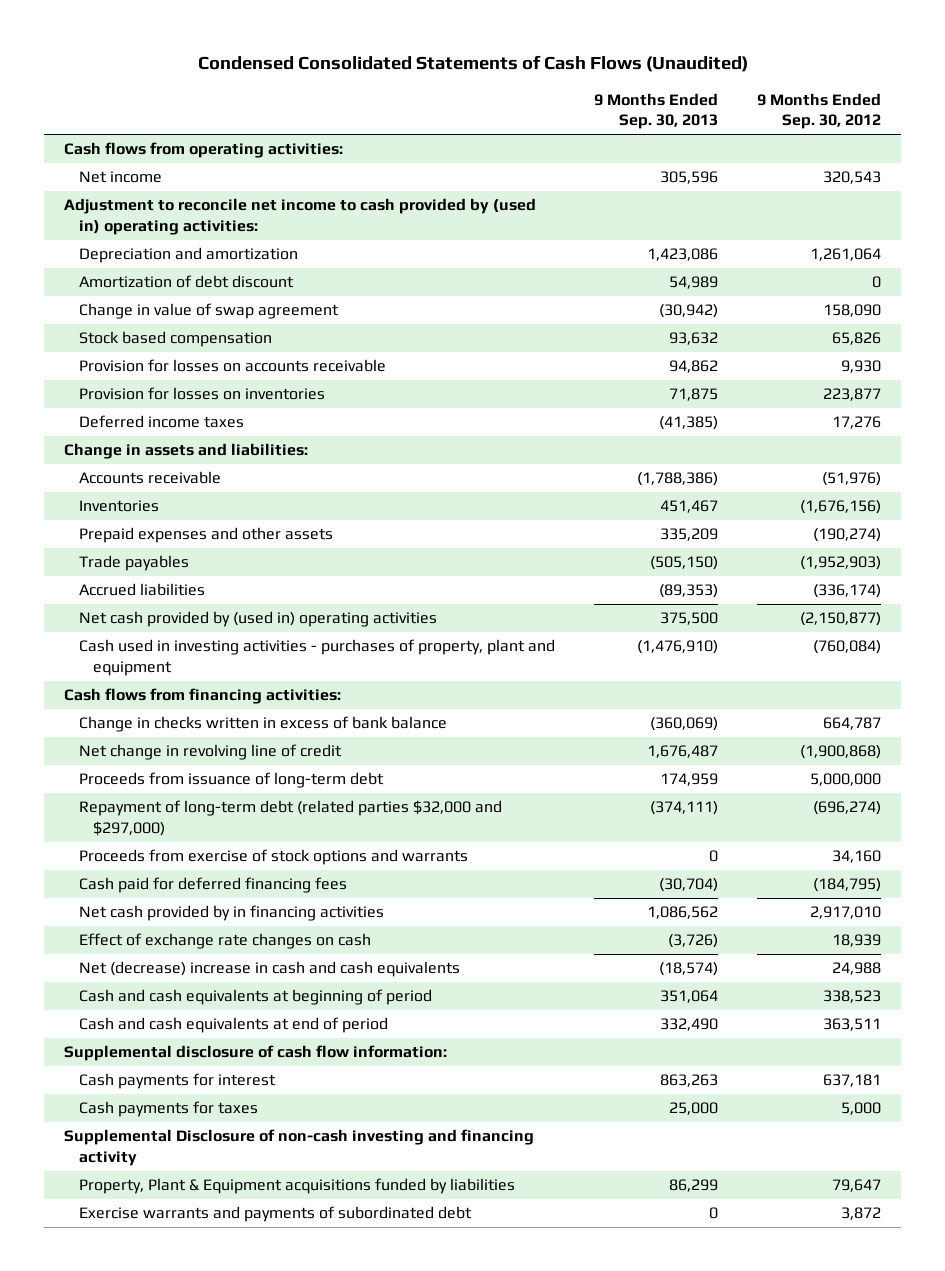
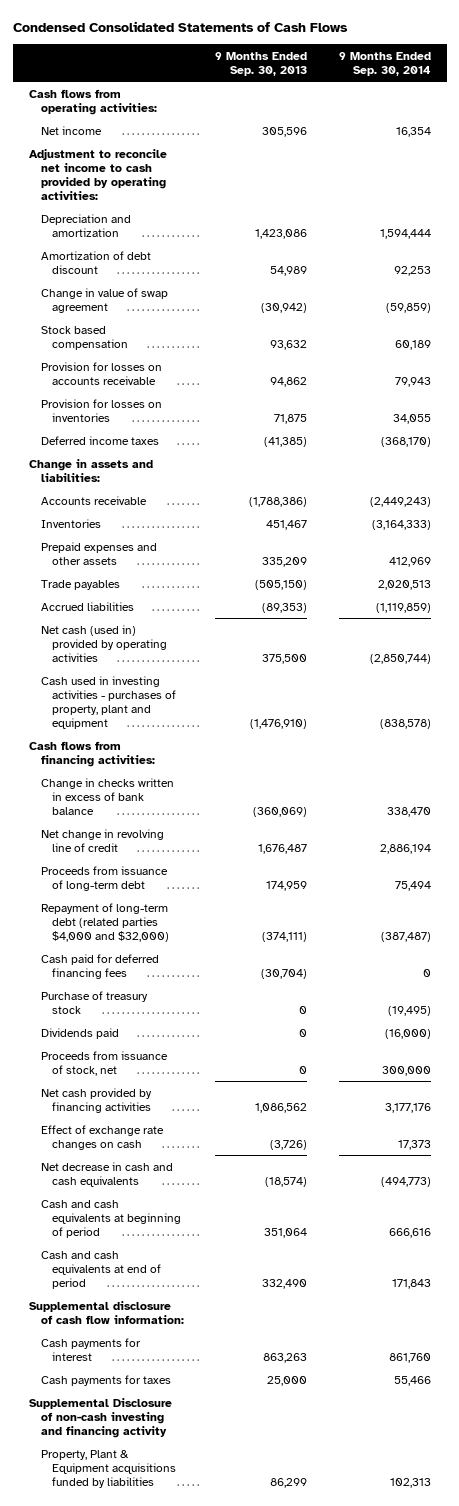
- Condensed Consolidated Statements of Cash Flows (Unaudited)
+ Condensed Consolidated Statements of Cash Flows
- | 9 Months Ended Sep. 30, 2013 | 9 Months Ended Sep. 30, 2012
+ | 9 Months Ended Sep. 30, 2013 | 9 Months Ended Sep. 30, 2014
- Adjustment to reconcile net income to cash provided by (used in) operating activities:
+ Adjustment to reconcile net income to cash provided by operating activities:
- Net cash provided by (used in) operating activities | 375,500 | (2,150,877)
+ Net cash (used in) provided by operating activities | 375,500 | (2,850,744)
- Repayment of long-term debt (related parties $32,000 and $297,000) | (374,111) | (696,274)
- Proceeds from exercise of stock options and warrants | 0 | 34,160
+ Repayment of long-term debt (related parties $4,000 and $32,000) | (374,111) | (387,487)
- Net cash provided by in financing activities | 1,086,562 | 2,917,010
+ Purchase of treasury stock | 0 | (19,495)
+ Dividends paid | 0 | (16,000)
+ Proceeds from issuance of stock, net | 0 | 300,000
+ Net cash provided by financing activities | 1,086,562 | 3,177,176
- Net (decrease) increase in cash and cash equivalents | (18,574) | 24,988
+ Net decrease in cash and cash equivalents | (18,574) | (494,773)
- Exercise warrants and payments of subordinated debt | 0 | 3,872

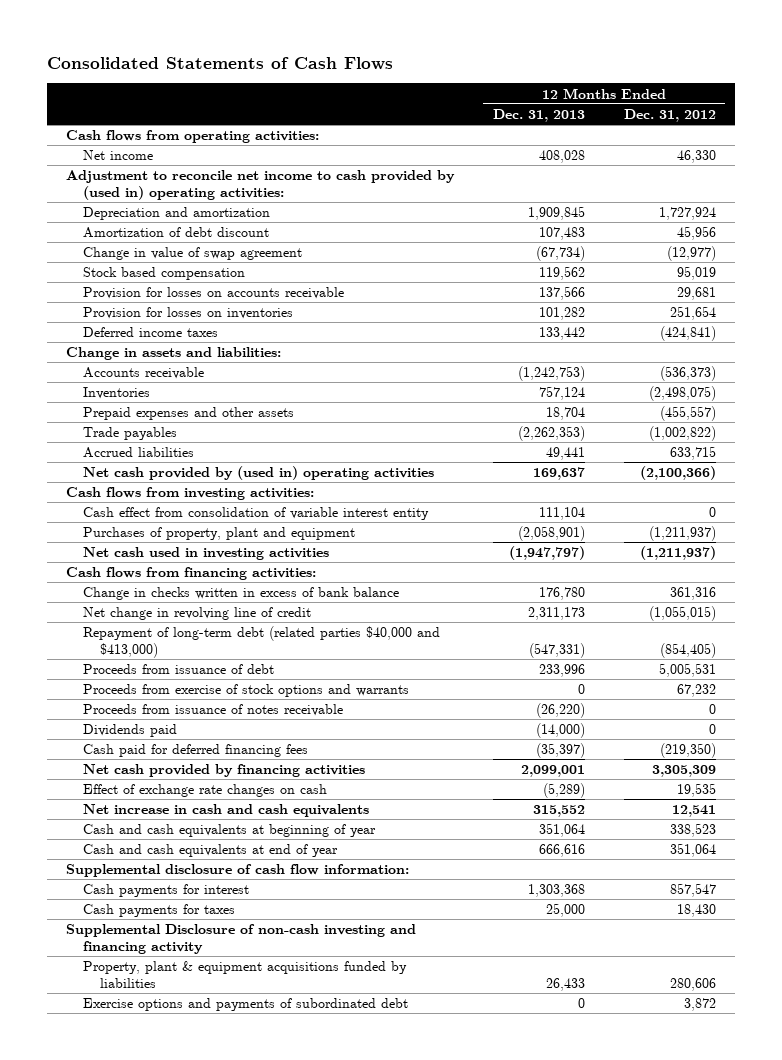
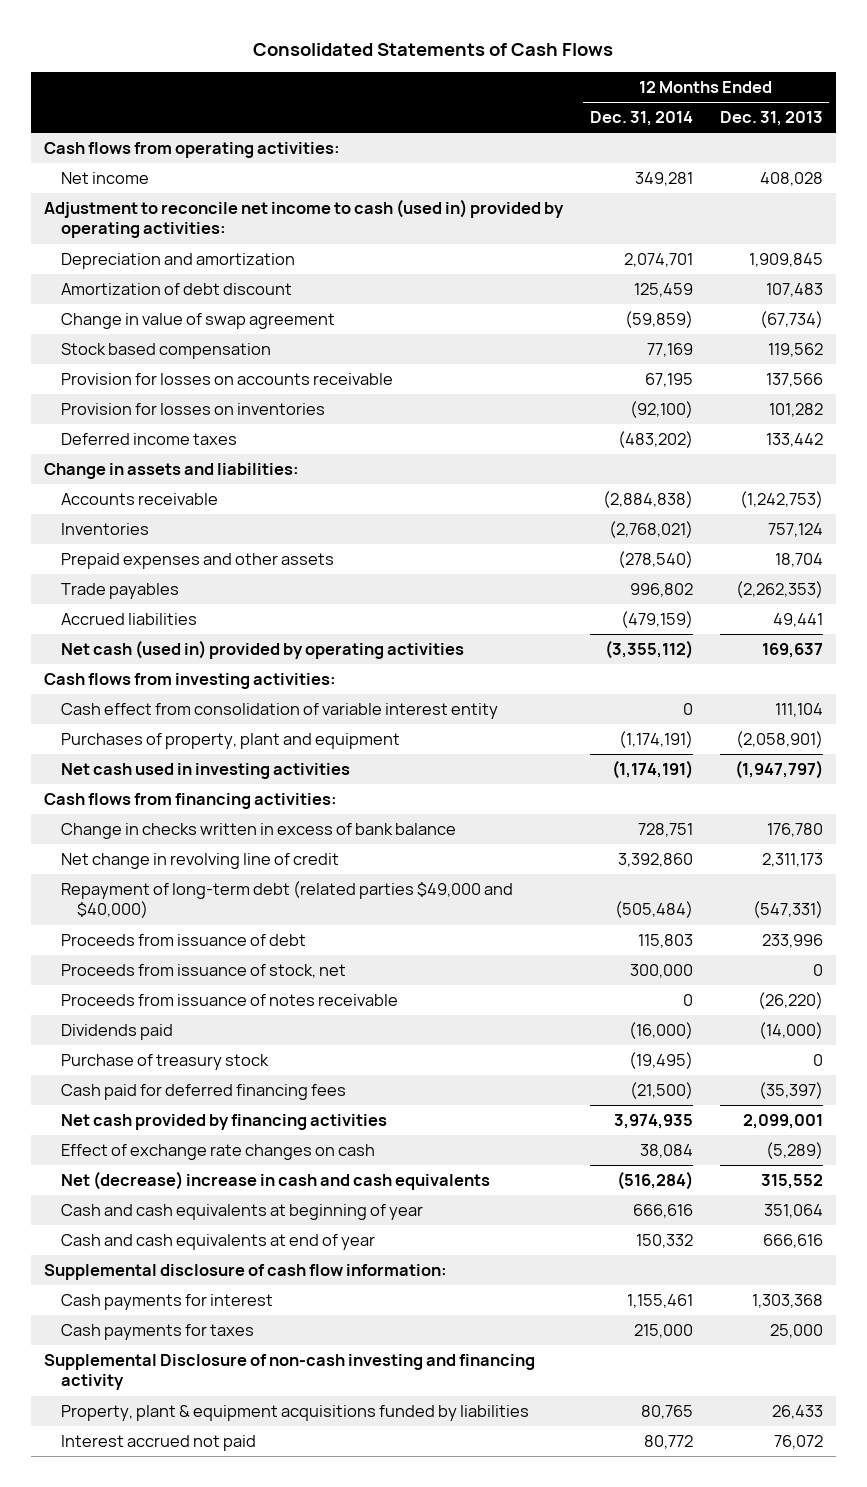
- | 12 Months Ended Dec. 31, 2013 | 12 Months Ended Dec. 31, 2012
+ | 12 Months Ended Dec. 31, 2014 | 12 Months Ended Dec. 31, 2013
- Adjustment to reconcile net income to cash provided by (used in) operating activities:
+ Adjustment to reconcile net income to cash (used in) provided by operating activities:
- Net cash provided by (used in) operating activities | 169,637 | (2,100,366)
+ Net cash (used in) provided by operating activities | (3,355,112) | 169,637
- Repayment of long-term debt (related parties $40,000 and $413,000) | (547,331) | (854,405)
+ Repayment of long-term debt (related parties $49,000 and $40,000) | (505,484) | (547,331)
- Proceeds from exercise of stock options and warrants | 0 | 67,232
+ Proceeds from issuance of stock, net | 300,000 | 0
+ Purchase of treasury stock | (19,495) | 0
- Net increase in cash and cash equivalents | 315,552 | 12,541
+ Net (decrease) increase in cash and cash equivalents | (516,284) | 315,552
- Exercise options and payments of subordinated debt | 0 | 3,872
+ Interest accrued not paid | 80,772 | 76,072

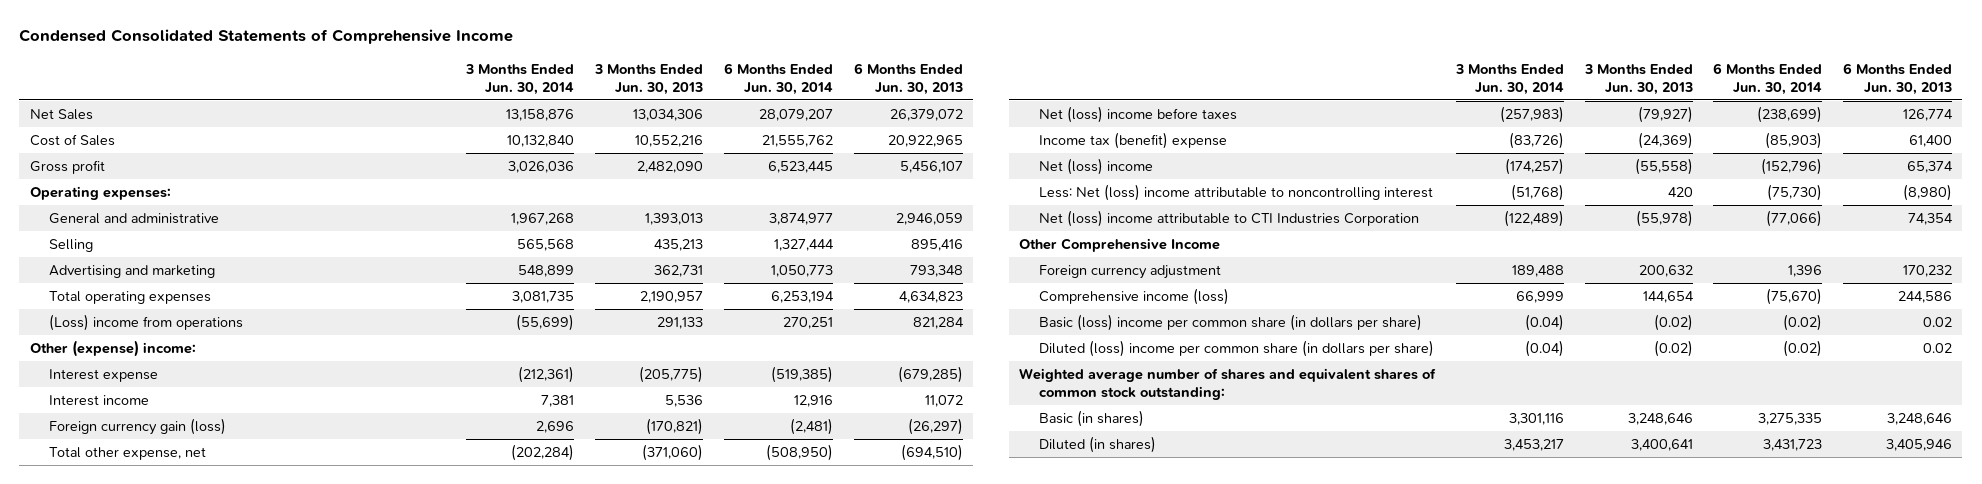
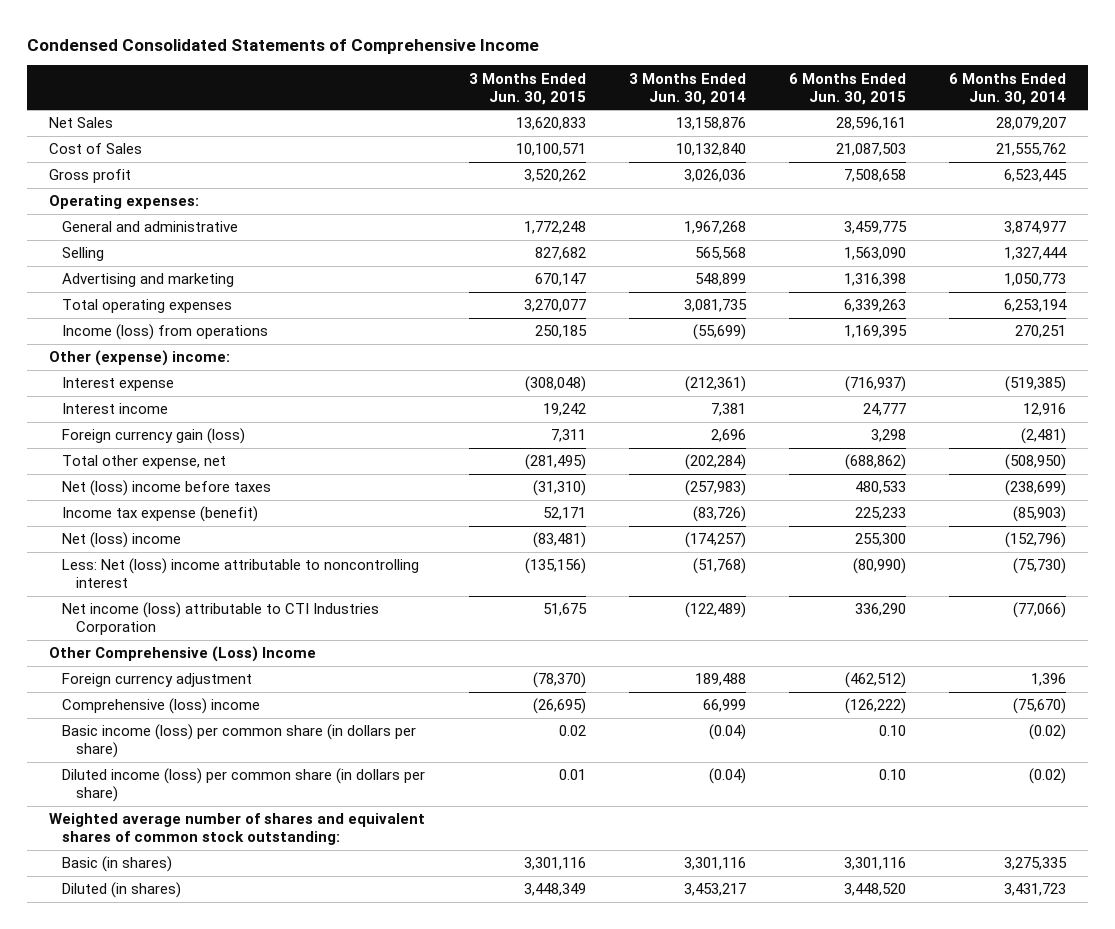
- | 3 Months Ended Jun. 30, 2014 | 3 Months Ended Jun. 30, 2013 | 6 Months Ended Jun. 30, 2014 | 6 Months Ended Jun. 30, 2013
+ | 3 Months Ended Jun. 30, 2015 | 3 Months Ended Jun. 30, 2014 | 6 Months Ended Jun. 30, 2015 | 6 Months Ended Jun. 30, 2014
- (Loss) income from operations | (55,699) | 291,133 | 270,251 | 821,284
+ Income (loss) from operations | 250,185 | (55,699) | 1,169,395 | 270,251
- Income tax (benefit) expense | (83,726) | (24,369) | (85,903) | 61,400
+ Income tax expense (benefit) | 52,171 | (83,726) | 225,233 | (85,903)
- Net (loss) income attributable to CTI Industries Corporation | (122,489) | (55,978) | (77,066) | 74,354
- Other Comprehensive Income
+ Net income (loss) attributable to CTI Industries Corporation | 51,675 | (122,489) | 336,290 | (77,066)
+ Other Comprehensive (Loss) Income
- Comprehensive income (loss) | 66,999 | 144,654 | (75,670) | 244,586
- Basic (loss) income per common share (in dollars per share) | (0.04) | (0.02) | (0.02) | 0.02
- Diluted (loss) income per common share (in dollars per share) | (0.04) | (0.02) | (0.02) | 0.02
+ Comprehensive (loss) income | (26,695) | 66,999 | (126,222) | (75,670)
+ Basic income (loss) per common share (in dollars per share) | 0.02 | (0.04) | 0.10 | (0.02)
+ Diluted income (loss) per common share (in dollars per share) | 0.01 | (0.04) | 0.10 | (0.02)

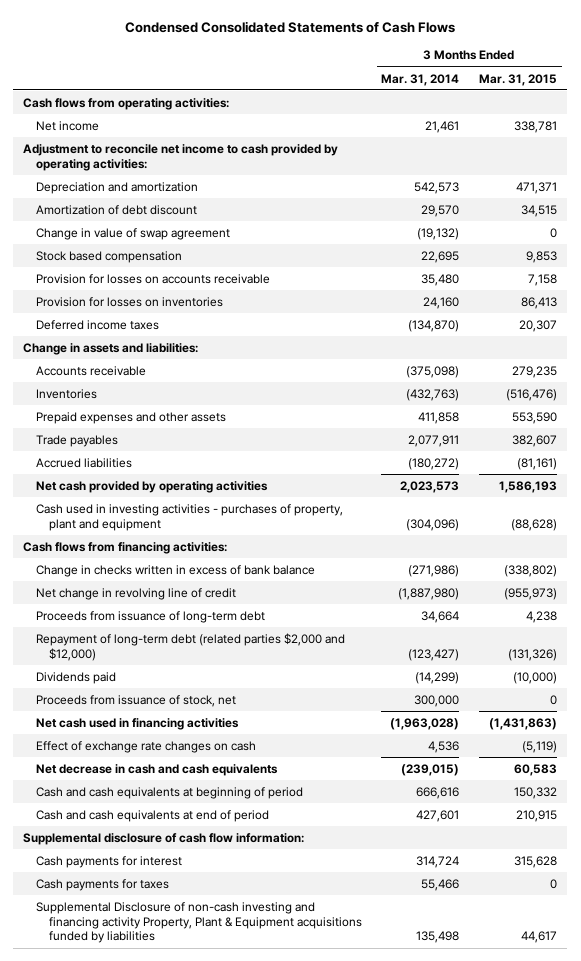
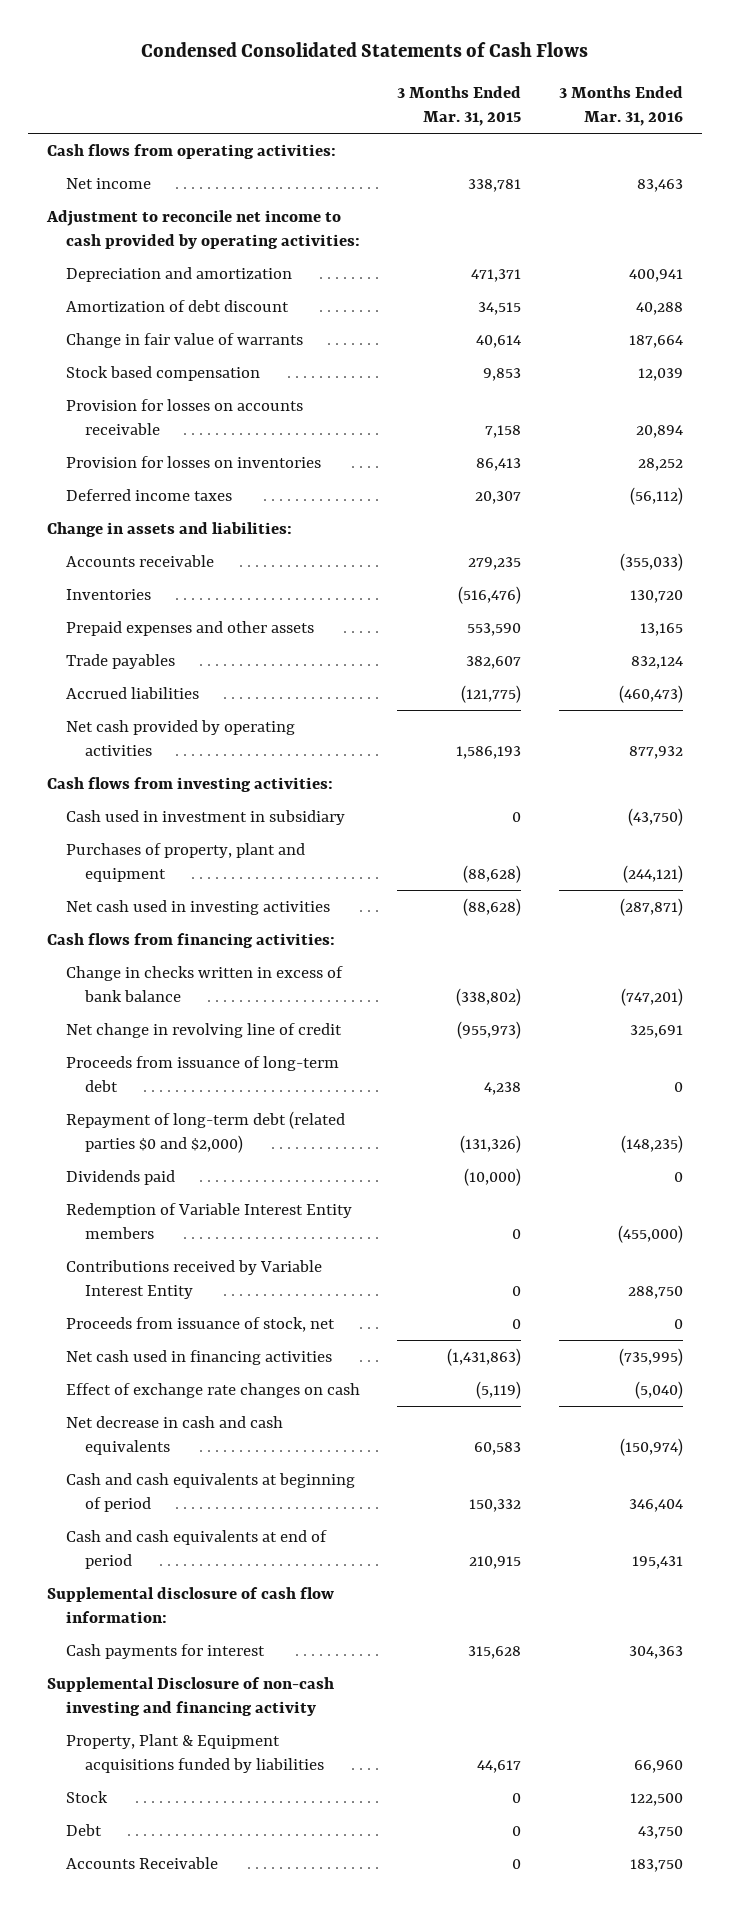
- | 3 Months Ended Mar. 31, 2014 | 3 Months Ended Mar. 31, 2015
+ | 3 Months Ended Mar. 31, 2015 | 3 Months Ended Mar. 31, 2016
- Change in value of swap agreement | (19,132) | 0
+ Change in fair value of warrants | 40,614 | 187,664
- Accrued liabilities | (180,272) | (81,161)
+ Accrued liabilities | (121,775) | (460,473)
- Cash used in investing activities - purchases of property, plant and equipment | (304,096) | (88,628)
+ Cash flows from investing activities:
+ Cash used in investment in subsidiary | 0 | (43,750)
+ Purchases of property, plant and equipment | (88,628) | (244,121)
+ Net cash used in investing activities | (88,628) | (287,871)
- Repayment of long-term debt (related parties $2,000 and $12,000) | (123,427) | (131,326)
+ Repayment of long-term debt (related parties $0 and $2,000) | (131,326) | (148,235)
+ Redemption of Variable Interest Entity members | 0 | (455,000)
+ Contributions received by Variable Interest Entity | 0 | 288,750
- Cash payments for taxes | 55,466 | 0
- Supplemental Disclosure of non-cash investing and financing activity Property, Plant & Equipment acquisitions funded by liabilities | 135,498 | 44,617
+ Supplemental Disclosure of non-cash investing and financing activity
+ Property, Plant & Equipment acquisitions funded by liabilities | 44,617 | 66,960
+ Stock | 0 | 122,500
+ Debt | 0 | 43,750
+ Accounts Receivable | 0 | 183,750

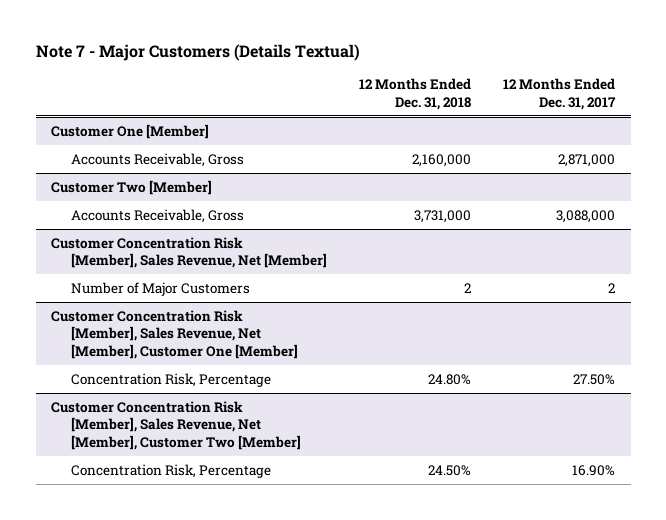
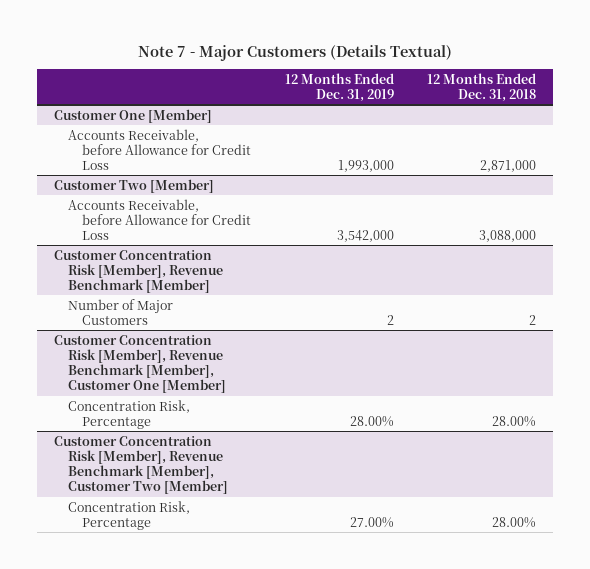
- | 12 Months Ended Dec. 31, 2018 | 12 Months Ended Dec. 31, 2017
+ | 12 Months Ended Dec. 31, 2019 | 12 Months Ended Dec. 31, 2018
@ Customer One [Member]
- Accounts Receivable, Gross | 2,160,000 | 2,871,000
+ Accounts Receivable, before Allowance for Credit Loss | 1,993,000 | 2,871,000
@ Customer Two [Member]
- Accounts Receivable, Gross | 3,731,000 | 3,088,000
- Customer Concentration Risk [Member], Sales Revenue, Net [Member]
@ Customer Two [Member]
+ Accounts Receivable, before Allowance for Credit Loss | 3,542,000 | 3,088,000
+ Customer Concentration Risk [Member], Revenue Benchmark [Member]
- Customer Concentration Risk [Member], Sales Revenue, Net [Member], Customer One [Member]
- Concentration Risk, Percentage | 24.80% | 27.50%
- Customer Concentration Risk [Member], Sales Revenue, Net [Member], Customer Two [Member]
- Concentration Risk, Percentage | 24.50% | 16.90%
+ Customer Concentration Risk [Member], Revenue Benchmark [Member], Customer One [Member]
+ Concentration Risk, Percentage | 28.00% | 28.00%
+ Customer Concentration Risk [Member], Revenue Benchmark [Member], Customer Two [Member]
+ Concentration Risk, Percentage | 27.00% | 28.00%

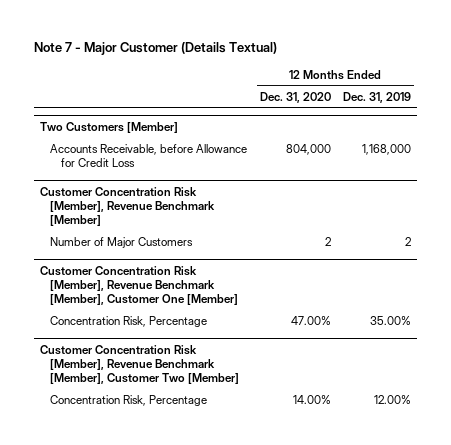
- Note 7 - Major Customers (Details Textual)
+ Note 7 - Major Customer (Details Textual)
- | 12 Months Ended Dec. 31, 2019 | 12 Months Ended Dec. 31, 2018
+ | 12 Months Ended Dec. 31, 2020 | 12 Months Ended Dec. 31, 2019
- Customer One [Member]
- Accounts Receivable, before Allowance for Credit Loss | 1,993,000 | 2,871,000
- Customer Two [Member]
- Accounts Receivable, before Allowance for Credit Loss | 3,542,000 | 3,088,000
+ Two Customers [Member]
+ Accounts Receivable, before Allowance for Credit Loss | 804,000 | 1,168,000
@ Customer Concentration Risk [Member], Revenue Benchmark [Member], Customer One [Member]
- Concentration Risk, Percentage | 28.00% | 28.00%
+ Concentration Risk, Percentage | 47.00% | 35.00%
@ Customer Concentration Risk [Member], Revenue Benchmark [Member], Customer Two [Member]
- Concentration Risk, Percentage | 27.00% | 28.00%
+ Concentration Risk, Percentage | 14.00% | 12.00%

